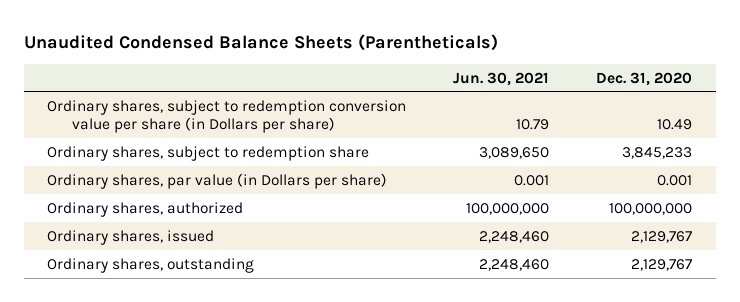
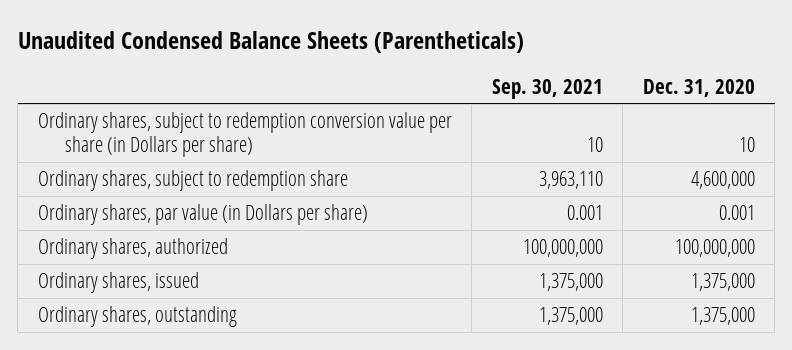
- | Jun. 30, 2021 | Dec. 31, 2020
+ | Sep. 30, 2021 | Dec. 31, 2020
- Ordinary shares, subject to redemption conversion value per share (in Dollars per share) | 10.79 | 10.49
- Ordinary shares, subject to redemption share | 3,089,650 | 3,845,233
+ Ordinary shares, subject to redemption conversion value per share (in Dollars per share) | 10 | 10
+ Ordinary shares, subject to redemption share | 3,963,110 | 4,600,000
- Ordinary shares, issued | 2,248,460 | 2,129,767
- Ordinary shares, outstanding | 2,248,460 | 2,129,767
+ Ordinary shares, issued | 1,375,000 | 1,375,000
+ Ordinary shares, outstanding | 1,375,000 | 1,375,000

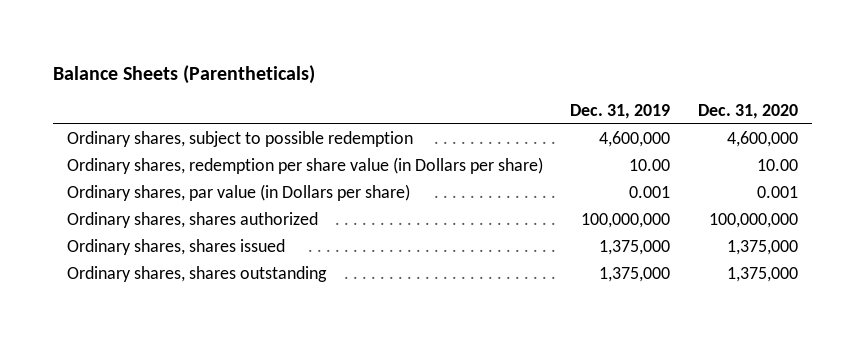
- Unaudited Condensed Balance Sheets (Parentheticals)
+ Balance Sheets (Parentheticals)
- | Sep. 30, 2021 | Dec. 31, 2020
+ | Dec. 31, 2019 | Dec. 31, 2020
- Ordinary shares, subject to redemption conversion value per share (in Dollars per share) | 10 | 10
- Ordinary shares, subject to redemption share | 3,963,110 | 4,600,000
+ Ordinary shares, subject to possible redemption | 4,600,000 | 4,600,000
+ Ordinary shares, redemption per share value (in Dollars per share) | 10.00 | 10.00
- Ordinary shares, authorized | 100,000,000 | 100,000,000
- Ordinary shares, issued | 1,375,000 | 1,375,000
- Ordinary shares, outstanding | 1,375,000 | 1,375,000
+ Ordinary shares, shares authorized | 100,000,000 | 100,000,000
+ Ordinary shares, shares issued | 1,375,000 | 1,375,000
+ Ordinary shares, shares outstanding | 1,375,000 | 1,375,000

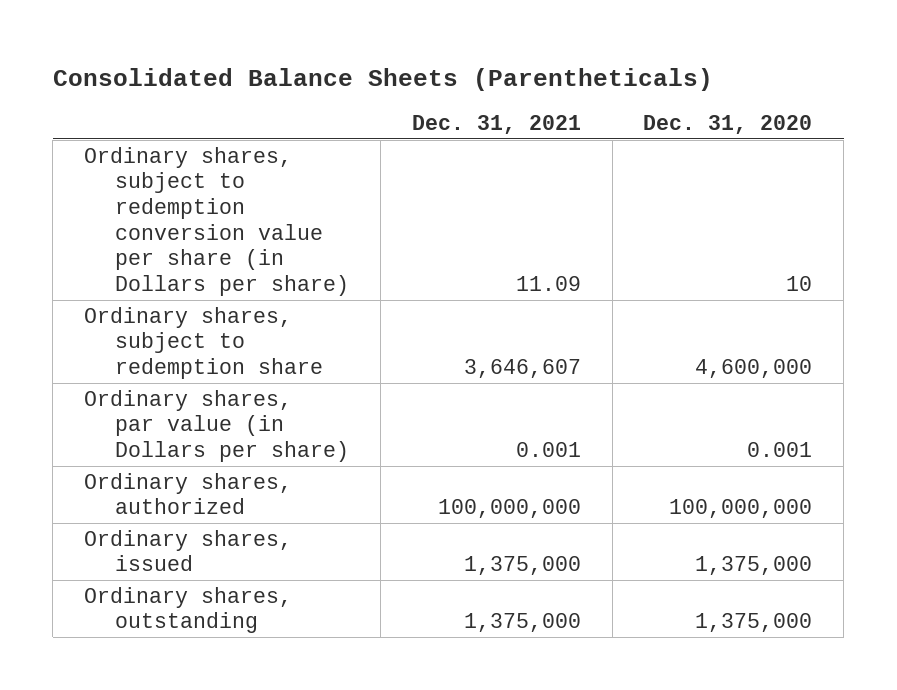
- Balance Sheets (Parentheticals)
+ Consolidated Balance Sheets (Parentheticals)
- | Dec. 31, 2019 | Dec. 31, 2020
+ | Dec. 31, 2021 | Dec. 31, 2020
- Ordinary shares, subject to possible redemption | 4,600,000 | 4,600,000
- Ordinary shares, redemption per share value (in Dollars per share) | 10.00 | 10.00
+ Ordinary shares, subject to redemption conversion value per share (in Dollars per share) | 11.09 | 10
+ Ordinary shares, subject to redemption share | 3,646,607 | 4,600,000
- Ordinary shares, shares authorized | 100,000,000 | 100,000,000
- Ordinary shares, shares issued | 1,375,000 | 1,375,000
- Ordinary shares, shares outstanding | 1,375,000 | 1,375,000
+ Ordinary shares, authorized | 100,000,000 | 100,000,000
+ Ordinary shares, issued | 1,375,000 | 1,375,000
+ Ordinary shares, outstanding | 1,375,000 | 1,375,000

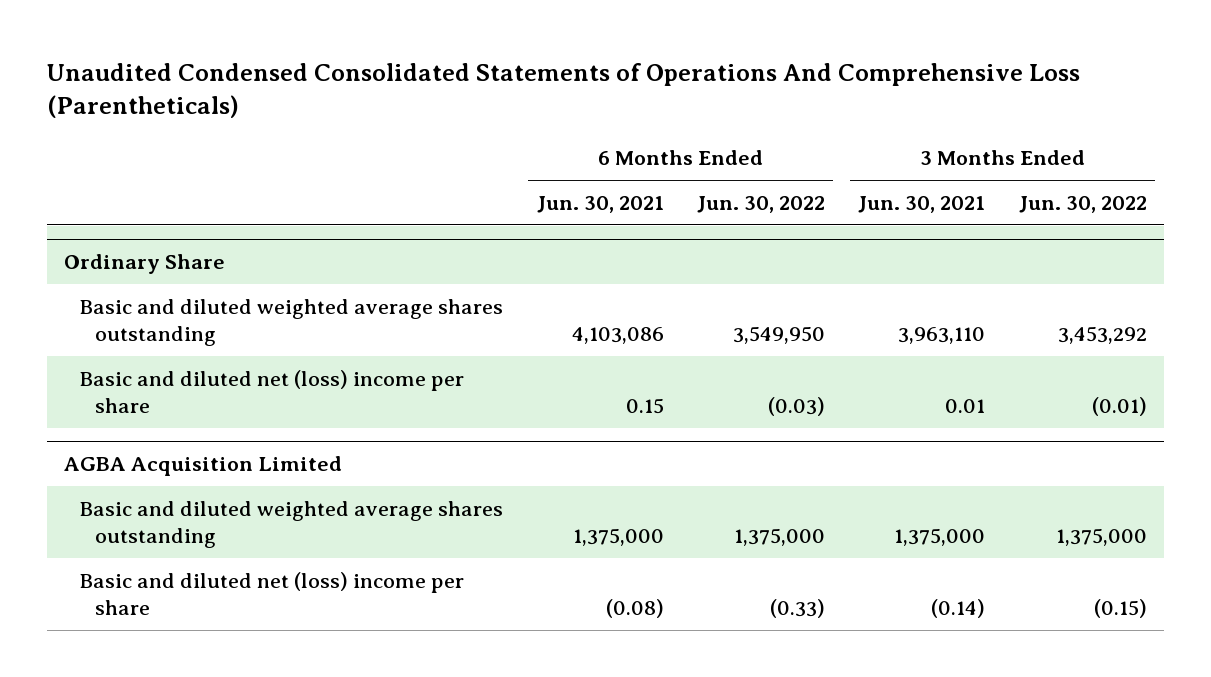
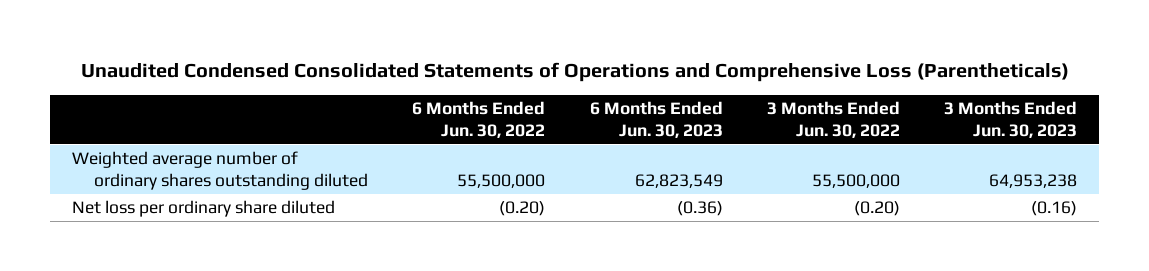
- Unaudited Condensed Consolidated Statements of Operations And Comprehensive Loss (Parentheticals)
+ Unaudited Condensed Consolidated Statements of Operations and Comprehensive Loss (Parentheticals)
- | 6 Months Ended Jun. 30, 2021 | 6 Months Ended Jun. 30, 2022 | 3 Months Ended Jun. 30, 2021 | 3 Months Ended Jun. 30, 2022
+ | 6 Months Ended Jun. 30, 2022 | 6 Months Ended Jun. 30, 2023 | 3 Months Ended Jun. 30, 2022 | 3 Months Ended Jun. 30, 2023
- Ordinary Share
- Basic and diluted weighted average shares outstanding | 4,103,086 | 3,549,950 | 3,963,110 | 3,453,292
- Basic and diluted net (loss) income per share | 0.15 | (0.03) | 0.01 | (0.01)
- AGBA Acquisition Limited
- Basic and diluted weighted average shares outstanding | 1,375,000 | 1,375,000 | 1,375,000 | 1,375,000
- Basic and diluted net (loss) income per share | (0.08) | (0.33) | (0.14) | (0.15)
+ Weighted average number of ordinary shares outstanding diluted | 55,500,000 | 62,823,549 | 55,500,000 | 64,953,238
+ Net loss per ordinary share diluted | (0.20) | (0.36) | (0.20) | (0.16)

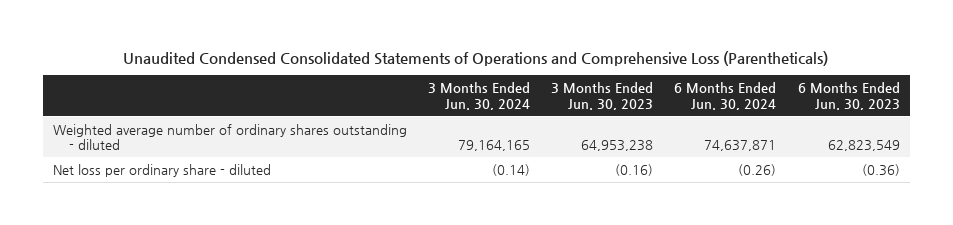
- | 6 Months Ended Jun. 30, 2022 | 6 Months Ended Jun. 30, 2023 | 3 Months Ended Jun. 30, 2022 | 3 Months Ended Jun. 30, 2023
+ | 3 Months Ended Jun. 30, 2024 | 3 Months Ended Jun. 30, 2023 | 6 Months Ended Jun. 30, 2024 | 6 Months Ended Jun. 30, 2023
- Weighted average number of ordinary shares outstanding diluted | 55,500,000 | 62,823,549 | 55,500,000 | 64,953,238
- Net loss per ordinary share diluted | (0.20) | (0.36) | (0.20) | (0.16)
+ Weighted average number of ordinary shares outstanding - diluted | 79,164,165 | 64,953,238 | 74,637,871 | 62,823,549
+ Net loss per ordinary share - diluted | (0.14) | (0.16) | (0.26) | (0.36)

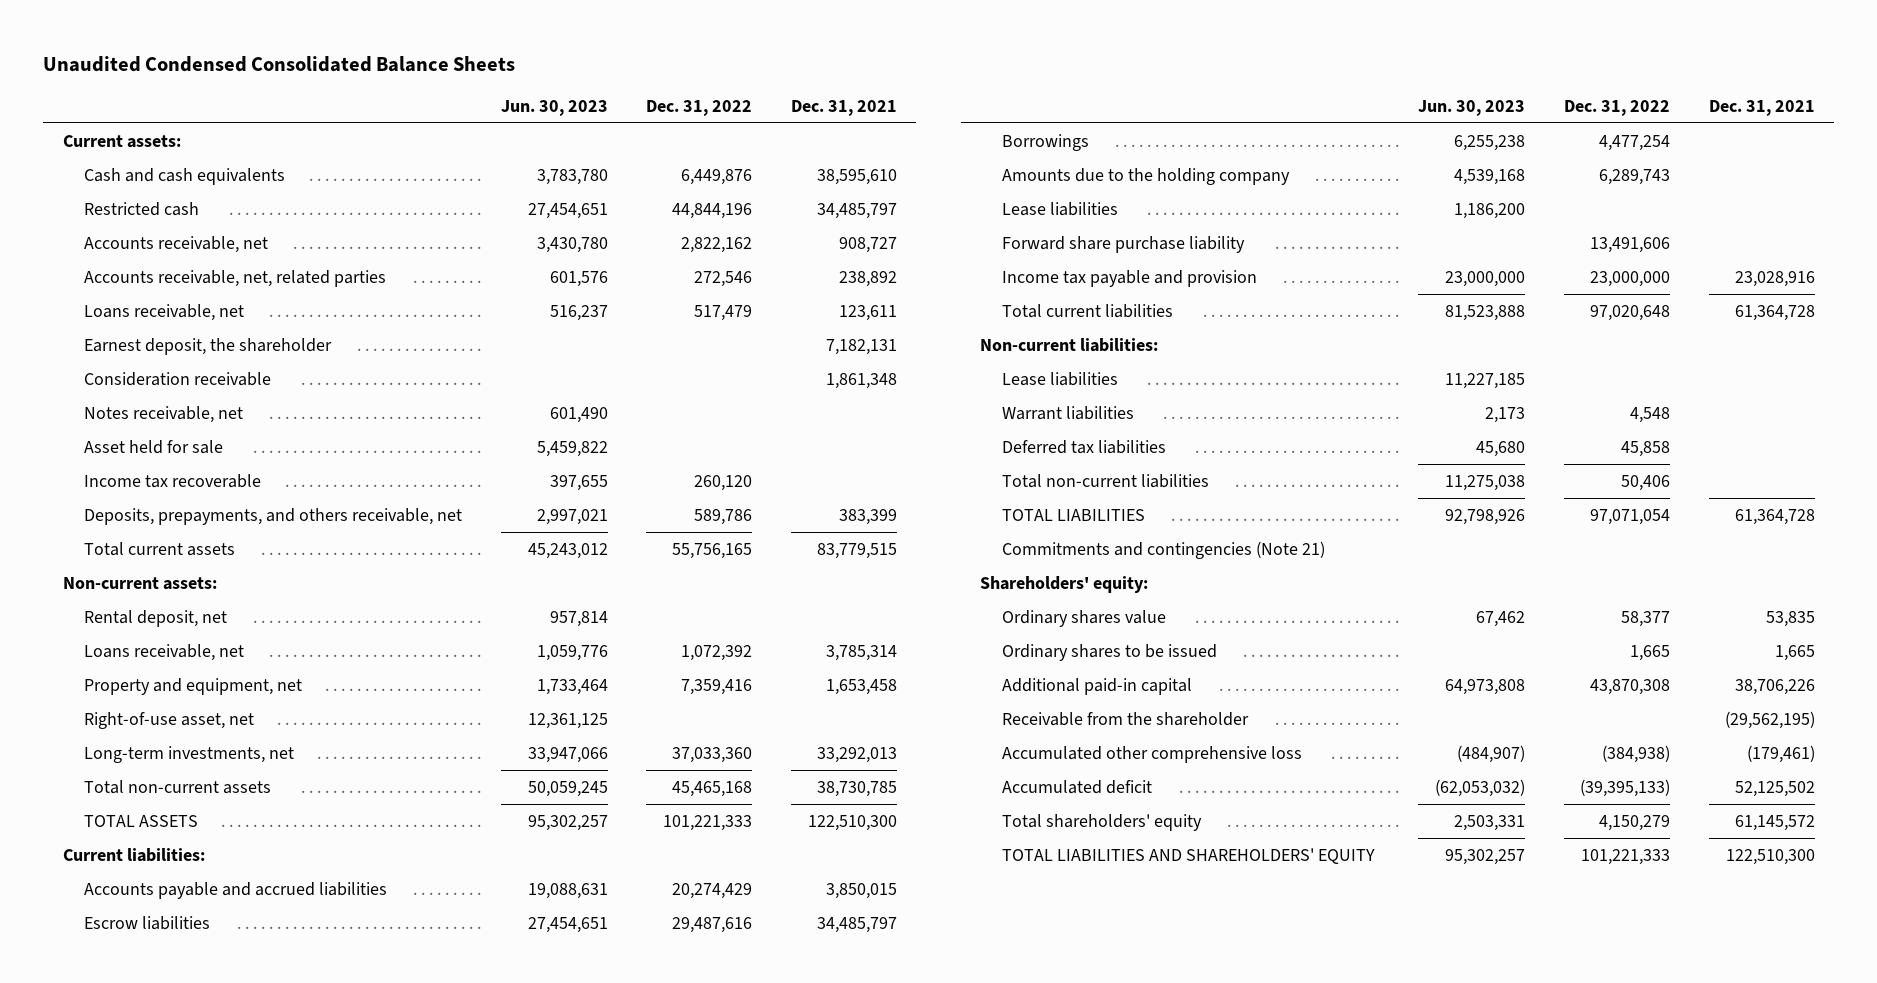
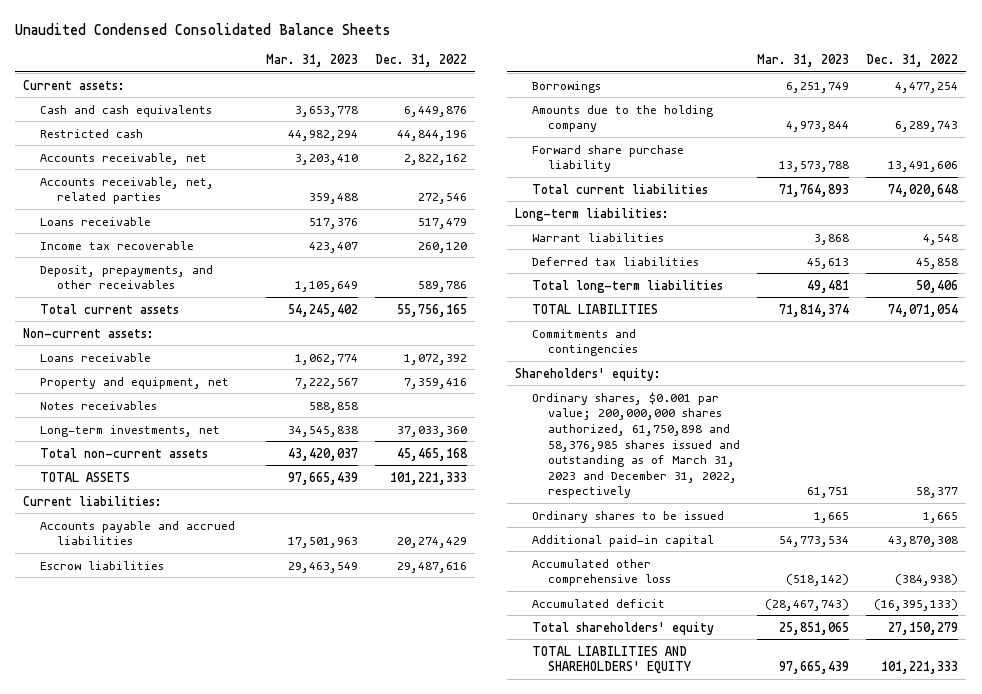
- | Jun. 30, 2023 | Dec. 31, 2022 | Dec. 31, 2021
+ | Mar. 31, 2023 | Dec. 31, 2022
- Loans receivable, net | 516,237 | 517,479 | 123,611
- Earnest deposit, the shareholder | | | 7,182,131
- Consideration receivable | | | 1,861,348
- Notes receivable, net | 601,490 | |
- Asset held for sale | 5,459,822 | |
+ Loans receivable | 517,376 | 517,479
- Deposits, prepayments, and others receivable, net | 2,997,021 | 589,786 | 383,399
+ Deposit, prepayments, and other receivables | 1,105,649 | 589,786
- Rental deposit, net | 957,814 | |
- Loans receivable, net | 1,059,776 | 1,072,392 | 3,785,314
+ Loans receivable | 1,062,774 | 1,072,392
- Right-of-use asset, net | 12,361,125 | |
+ Notes receivables | 588,858 |
- Lease liabilities | 1,186,200 | |
- Income tax payable and provision | 23,000,000 | 23,000,000 | 23,028,916
- Total current liabilities | 81,523,888 | 97,020,648 | 61,364,728
- Non-current liabilities:
- Lease liabilities | 11,227,185 | |
+ Total current liabilities | 71,764,893 | 74,020,648
+ Long-term liabilities:
- Total non-current liabilities | 11,275,038 | 50,406 |
- TOTAL LIABILITIES | 92,798,926 | 97,071,054 | 61,364,728
- Commitments and contingencies (Note 21)
+ Total long-term liabilities | 49,481 | 50,406
+ TOTAL LIABILITIES | 71,814,374 | 74,071,054
+ Commitments and contingencies
- Ordinary shares value | 67,462 | 58,377 | 53,835
+ Ordinary shares, $0.001 par value; 200,000,000 shares authorized, 61,750,898 and 58,376,985 shares issued and outstanding as of March 31, 2023 and December 31, 2022, respectively | 61,751 | 58,377
- Receivable from the shareholder | | | (29,562,195)
- Accumulated deficit | (62,053,032) | (39,395,133) | 52,125,502
- Total shareholders' equity | 2,503,331 | 4,150,279 | 61,145,572
+ Accumulated deficit | (28,467,743) | (16,395,133)
+ Total shareholders' equity | 25,851,065 | 27,150,279

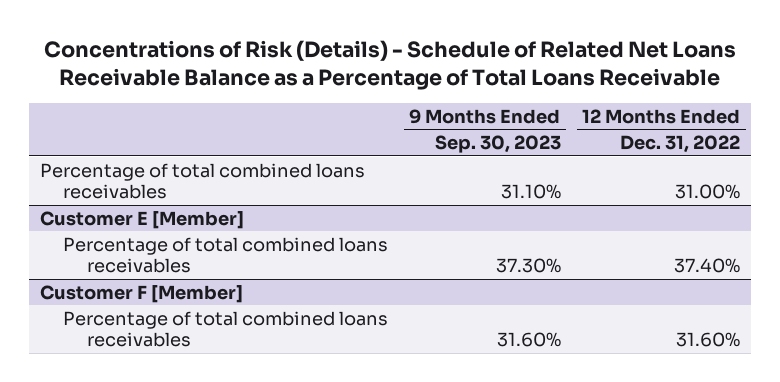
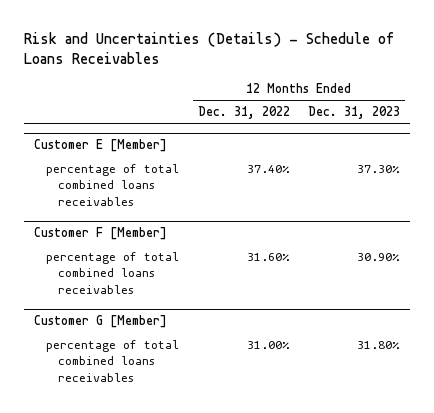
- Concentrations of Risk (Details) - Schedule of Related Net Loans Receivable Balance as a Percentage of Total Loans Receivable
+ Risk and Uncertainties (Details) - Schedule of Loans Receivables
- | 9 Months Ended Sep. 30, 2023 | 12 Months Ended Dec. 31, 2022
+ | 12 Months Ended Dec. 31, 2022 | 12 Months Ended Dec. 31, 2023
- Percentage of total combined loans receivables | 31.10% | 31.00%
@ Customer E [Member]
- Percentage of total combined loans receivables | 37.30% | 37.40%
+ percentage of total combined loans receivables | 37.40% | 37.30%
@ Customer F [Member]
- Percentage of total combined loans receivables | 31.60% | 31.60%
+ percentage of total combined loans receivables | 31.60% | 30.90%
+ Customer G [Member]
+ percentage of total combined loans receivables | 31.00% | 31.80%

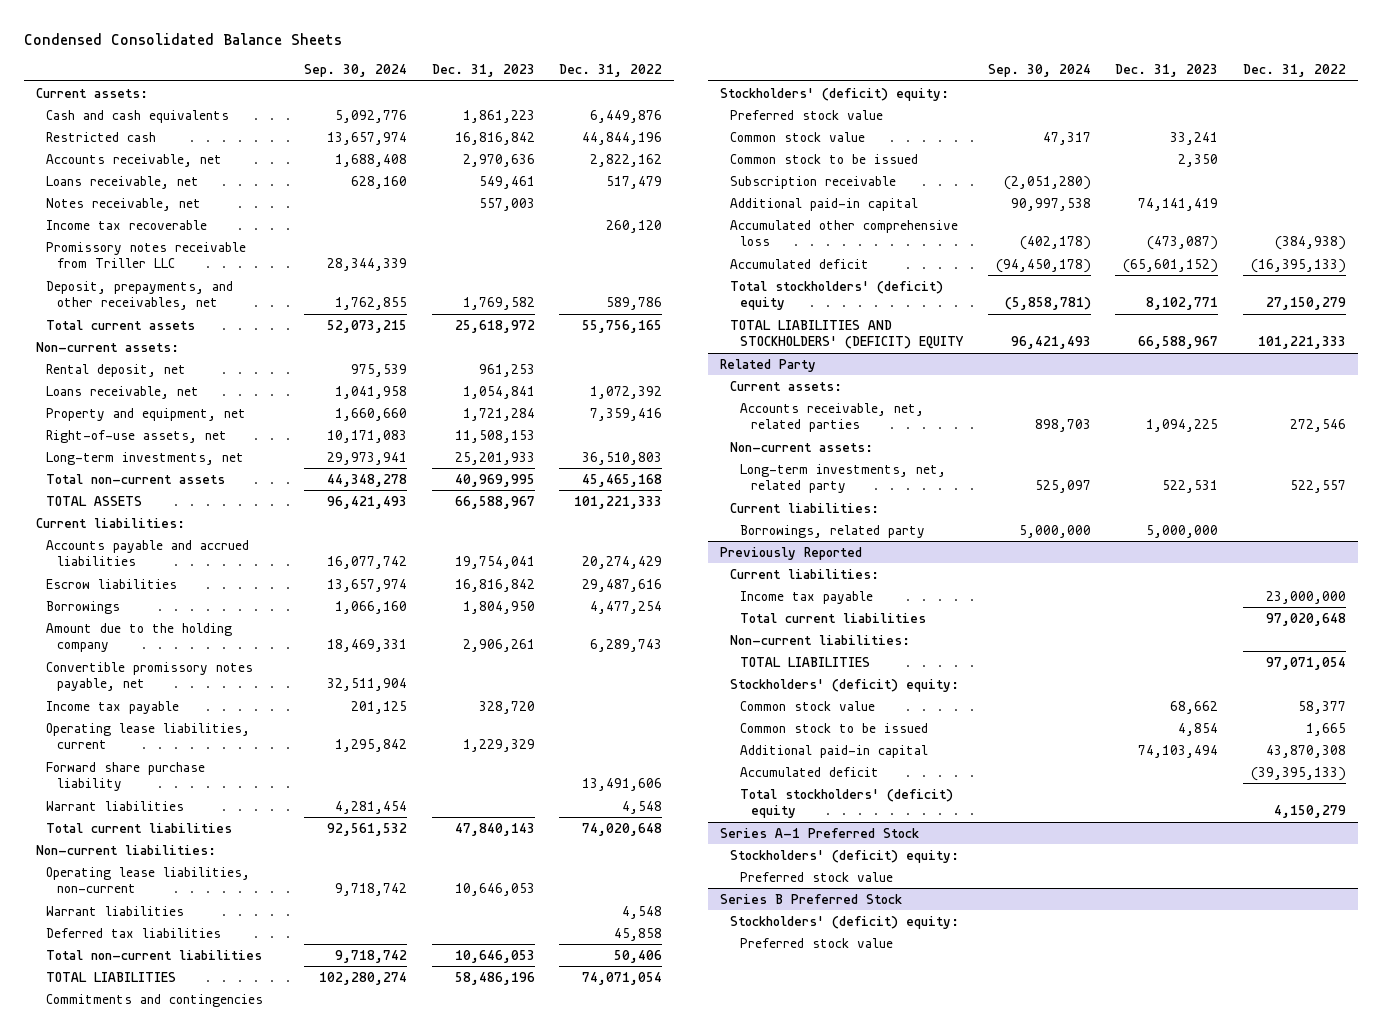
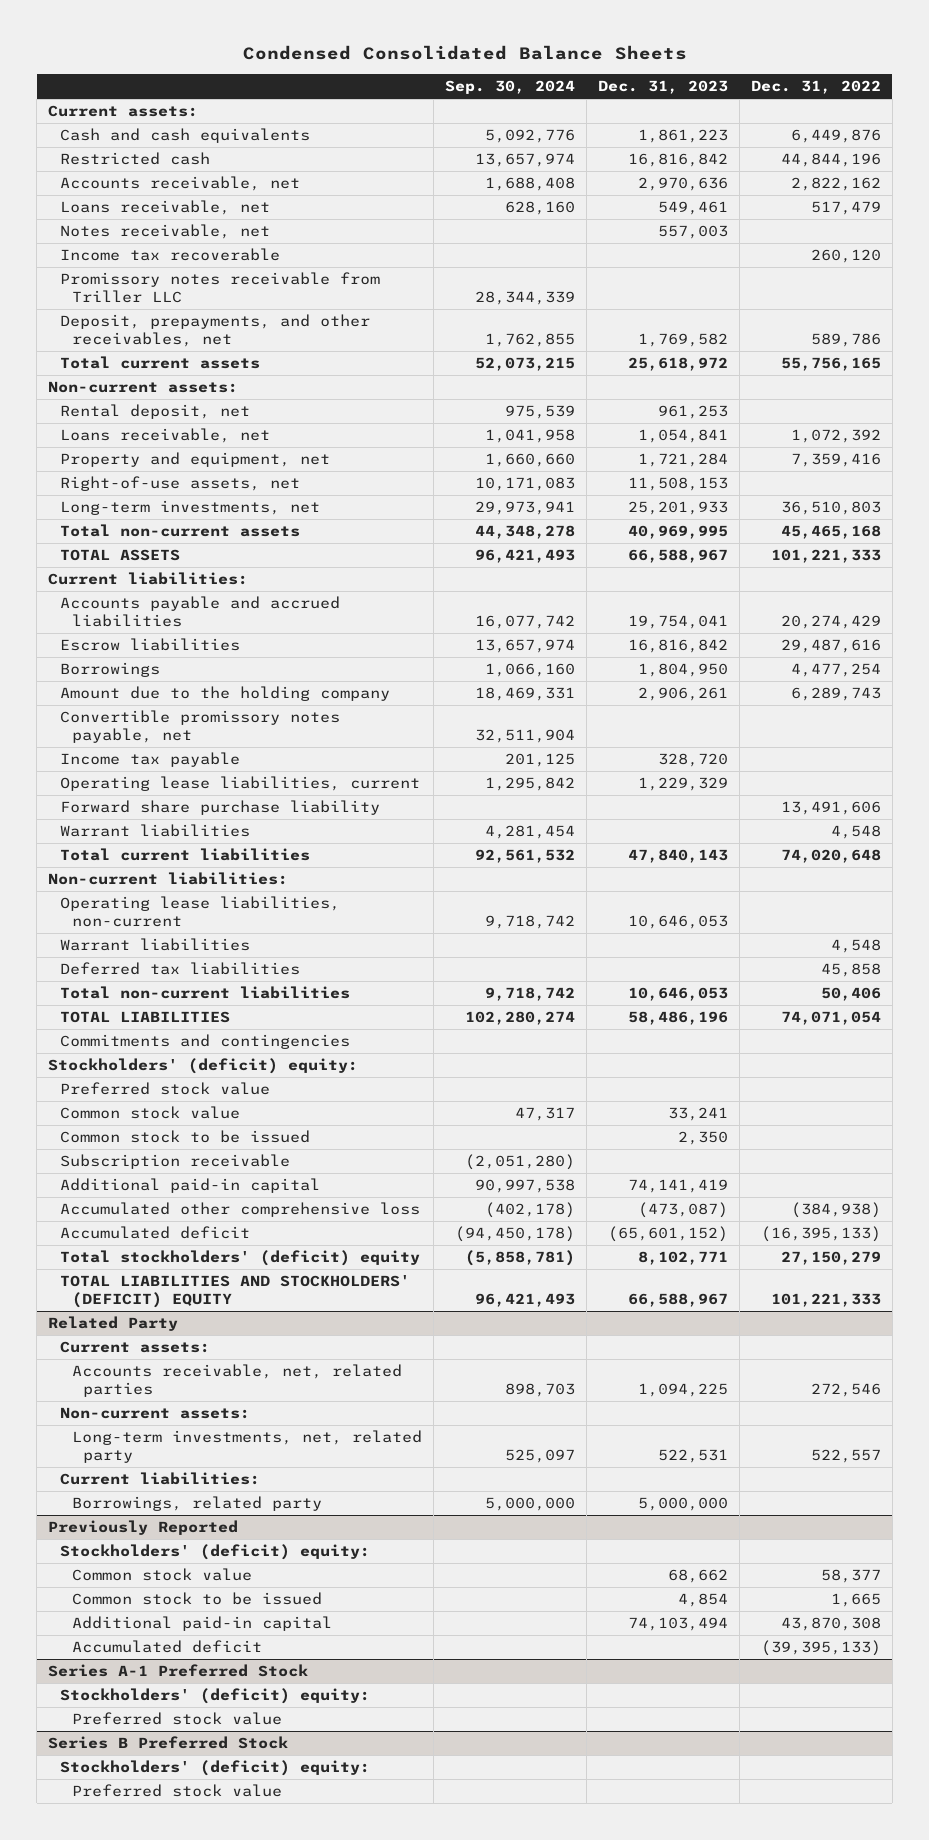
@ Previously Reported
- Current liabilities:
- Income tax payable | | | 23,000,000
- Total current liabilities | | | 97,020,648
- Non-current liabilities:
- TOTAL LIABILITIES | | | 97,071,054
- Total stockholders' (deficit) equity | | | 4,150,279

